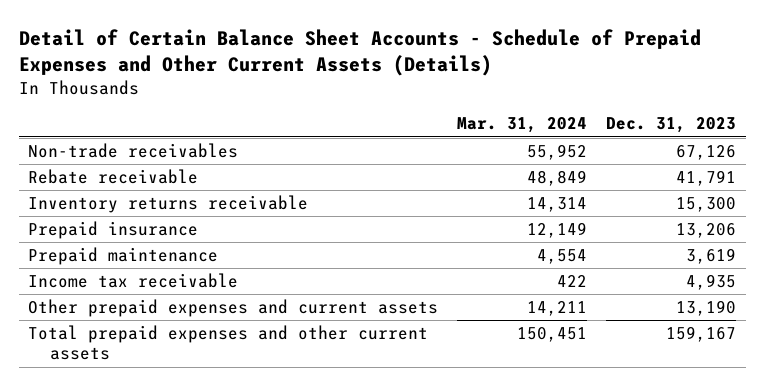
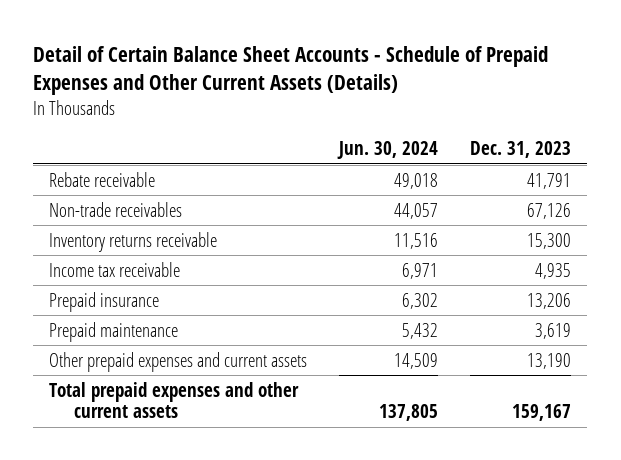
- | Mar. 31, 2024 | Dec. 31, 2023
+ | Jun. 30, 2024 | Dec. 31, 2023
moved down: Non-trade receivables | 44,057 | 67,126
moved up: Income tax receivable | 6,971 | 4,935

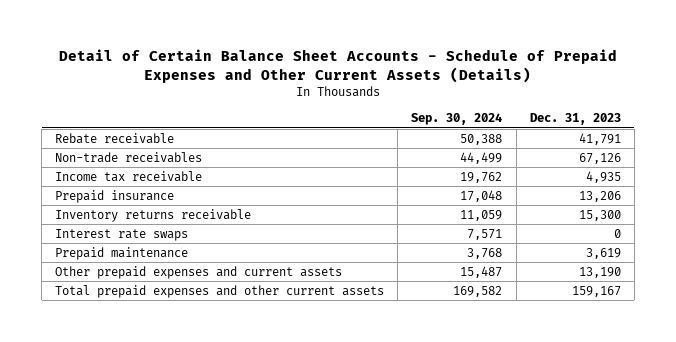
- | Jun. 30, 2024 | Dec. 31, 2023
+ | Sep. 30, 2024 | Dec. 31, 2023
moved down: Inventory returns receivable | 11,059 | 15,300
+ Interest rate swaps | 7,571 | 0

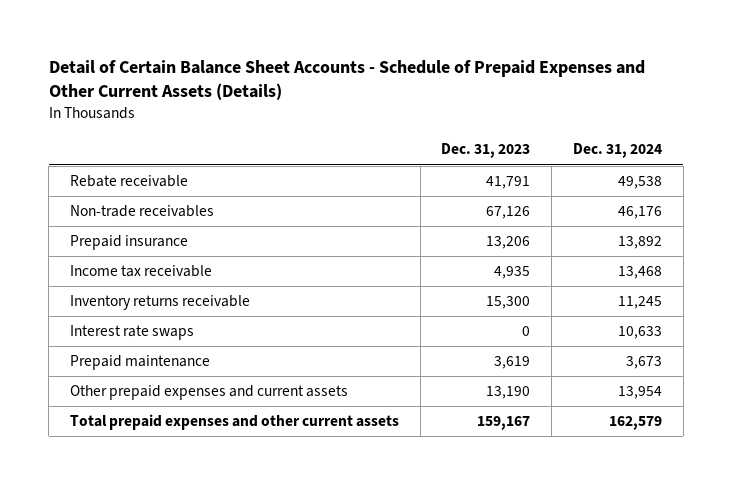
- | Sep. 30, 2024 | Dec. 31, 2023
+ | Dec. 31, 2023 | Dec. 31, 2024
moved down: Income tax receivable | 4,935 | 13,468

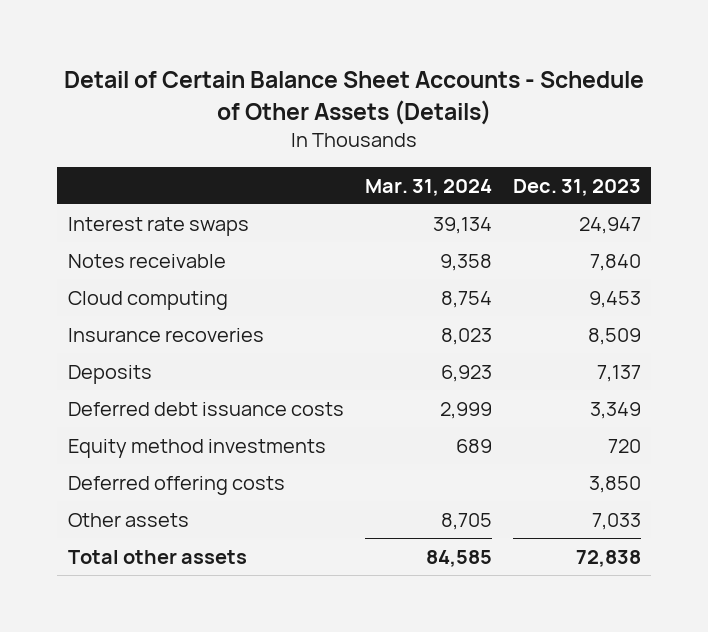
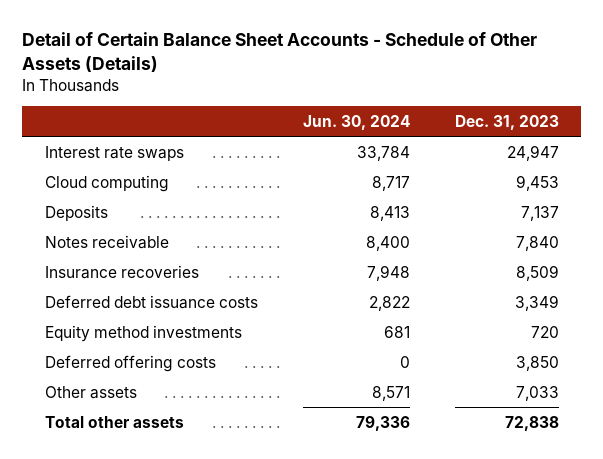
- | Mar. 31, 2024 | Dec. 31, 2023
+ | Jun. 30, 2024 | Dec. 31, 2023
moved down: Notes receivable | 8,400 | 7,840
moved down: Insurance recoveries | 7,948 | 8,509

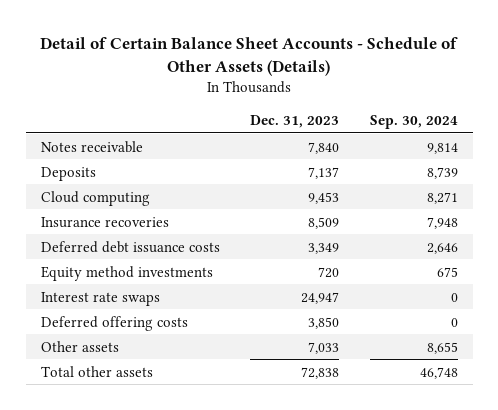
- | Jun. 30, 2024 | Dec. 31, 2023
+ | Dec. 31, 2023 | Sep. 30, 2024
moved down: Deposits | 7,137 | 8,739
moved down: Cloud computing | 9,453 | 8,271
moved down: Interest rate swaps | 24,947 | 0

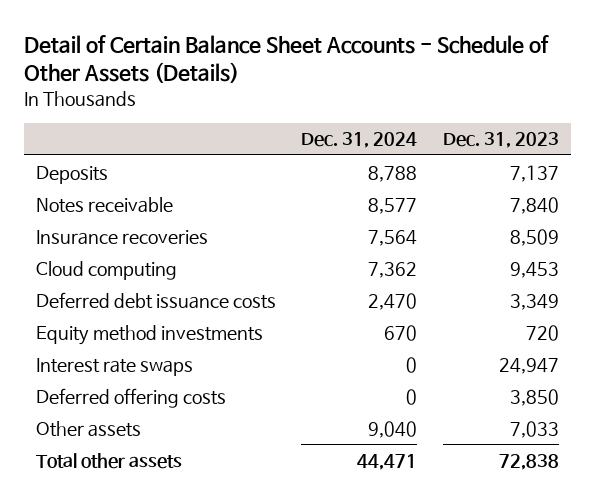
- | Dec. 31, 2023 | Sep. 30, 2024
+ | Dec. 31, 2024 | Dec. 31, 2023
moved down: Notes receivable | 8,577 | 7,840
moved down: Cloud computing | 7,362 | 9,453

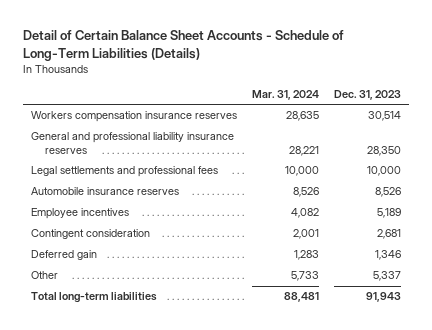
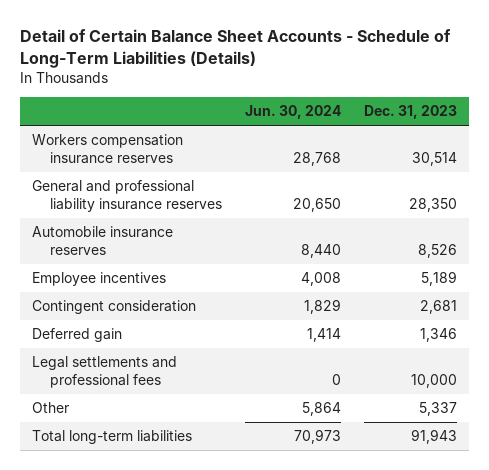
- | Mar. 31, 2024 | Dec. 31, 2023
+ | Jun. 30, 2024 | Dec. 31, 2023
moved down: Legal settlements and professional fees | 0 | 10,000

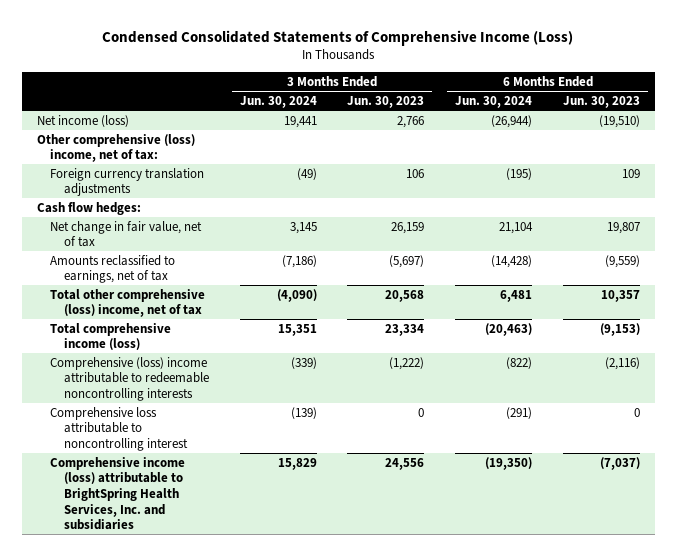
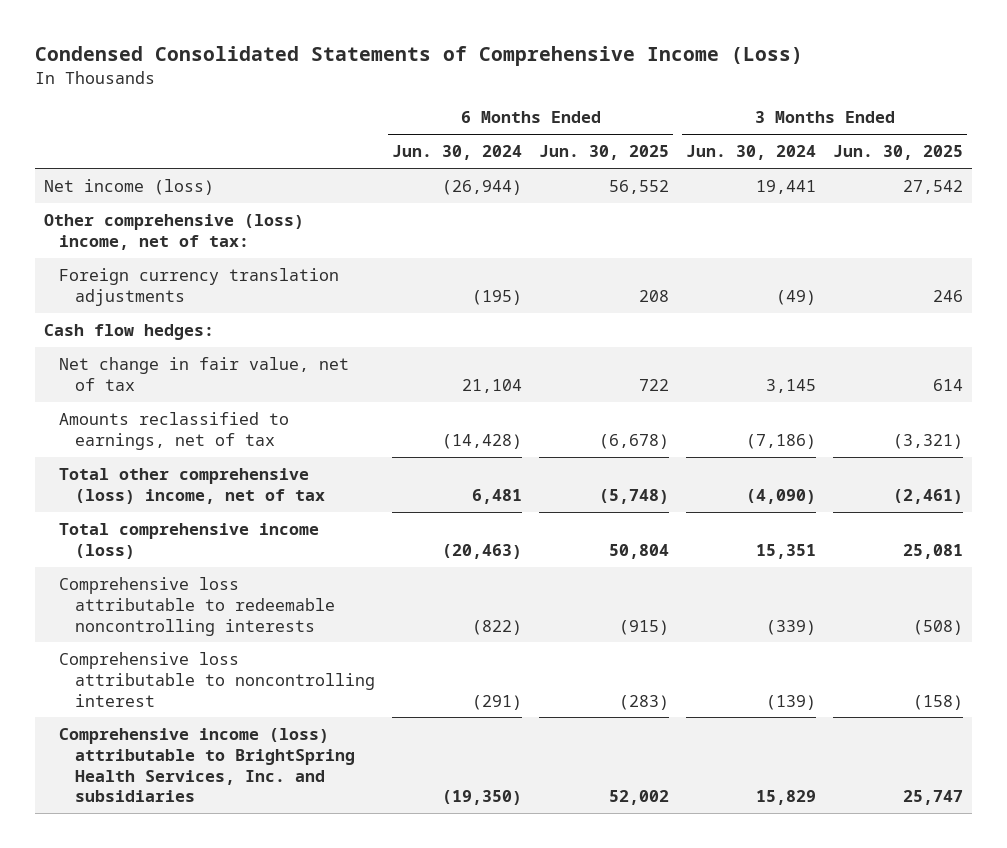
- | 3 Months Ended Jun. 30, 2024 | 3 Months Ended Jun. 30, 2023 | 6 Months Ended Jun. 30, 2024 | 6 Months Ended Jun. 30, 2023
+ | 6 Months Ended Jun. 30, 2024 | 6 Months Ended Jun. 30, 2025 | 3 Months Ended Jun. 30, 2024 | 3 Months Ended Jun. 30, 2025
- Comprehensive (loss) income attributable to redeemable noncontrolling interests | (339) | (1,222) | (822) | (2,116)
+ Comprehensive loss attributable to redeemable noncontrolling interests | (822) | (915) | (339) | (508)

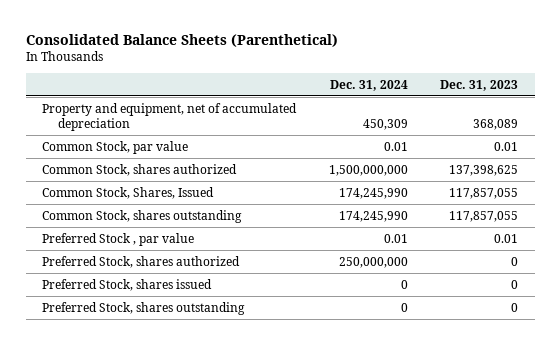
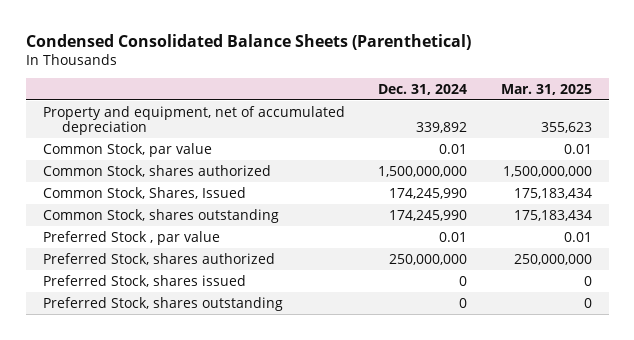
- Consolidated Balance Sheets (Parenthetical)
+ Condensed Consolidated Balance Sheets (Parenthetical)
- | Dec. 31, 2024 | Dec. 31, 2023
+ | Dec. 31, 2024 | Mar. 31, 2025
- Property and equipment, net of accumulated depreciation | 450,309 | 368,089
+ Property and equipment, net of accumulated depreciation | 339,892 | 355,623

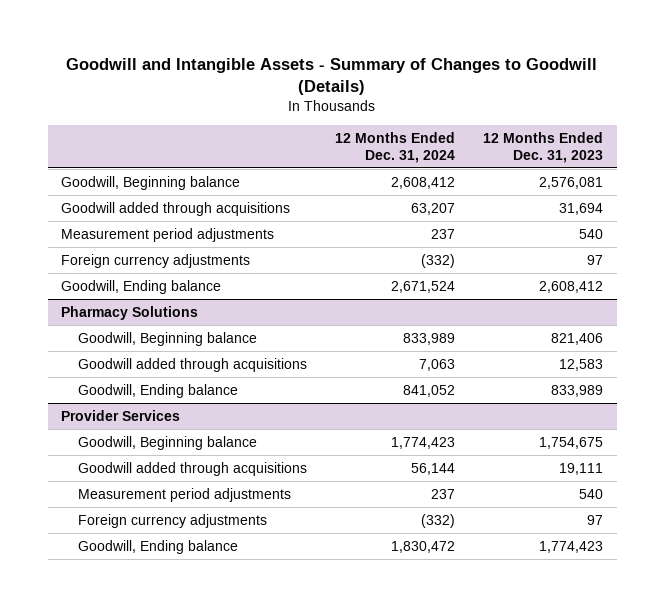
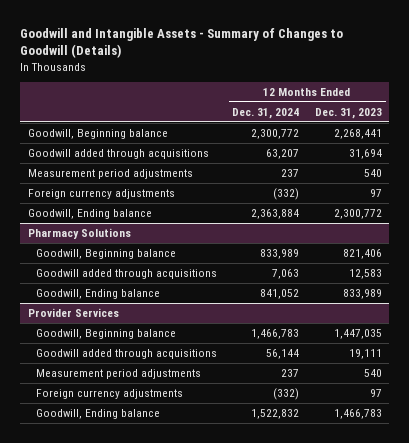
- Goodwill, Beginning balance | 2,608,412 | 2,576,081
+ Goodwill, Beginning balance | 2,300,772 | 2,268,441
- Goodwill, Ending balance | 2,671,524 | 2,608,412
+ Goodwill, Ending balance | 2,363,884 | 2,300,772
@ Provider Services
- Goodwill, Beginning balance | 1,774,423 | 1,754,675
+ Goodwill, Beginning balance | 1,466,783 | 1,447,035
- Goodwill, Ending balance | 1,830,472 | 1,774,423
+ Goodwill, Ending balance | 1,522,832 | 1,466,783

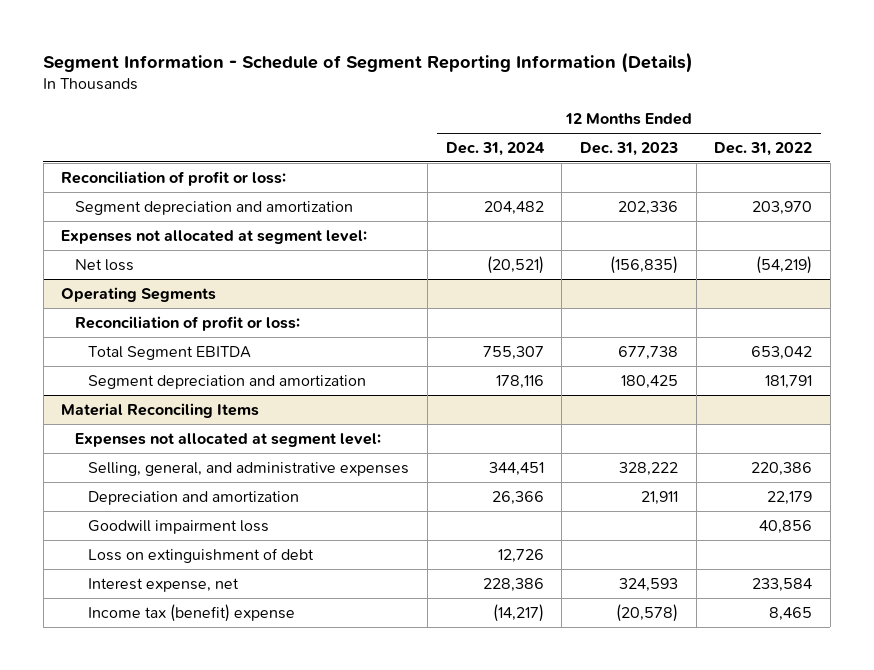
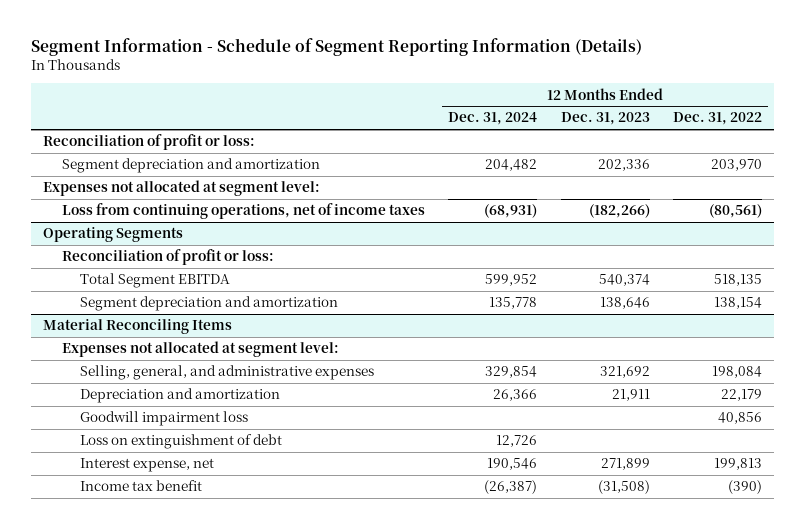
- Net loss | (20,521) | (156,835) | (54,219)
+ Loss from continuing operations, net of income taxes | (68,931) | (182,266) | (80,561)
@ Operating Segments
- Total Segment EBITDA | 755,307 | 677,738 | 653,042
- Segment depreciation and amortization | 178,116 | 180,425 | 181,791
+ Total Segment EBITDA | 599,952 | 540,374 | 518,135
+ Segment depreciation and amortization | 135,778 | 138,646 | 138,154
@ Material Reconciling Items
- Selling, general, and administrative expenses | 344,451 | 328,222 | 220,386
+ Selling, general, and administrative expenses | 329,854 | 321,692 | 198,084
- Interest expense, net | 228,386 | 324,593 | 233,584
- Income tax (benefit) expense | (14,217) | (20,578) | 8,465
+ Interest expense, net | 190,546 | 271,899 | 199,813
+ Income tax benefit | (26,387) | (31,508) | (390)

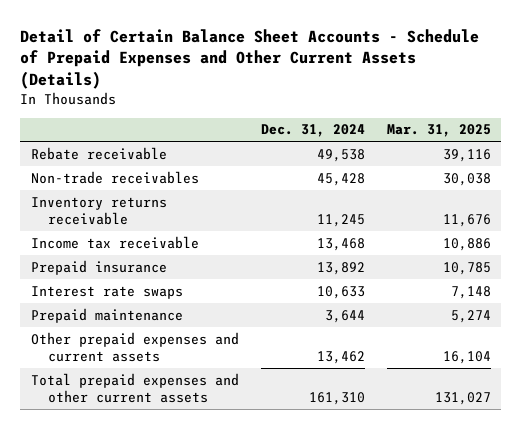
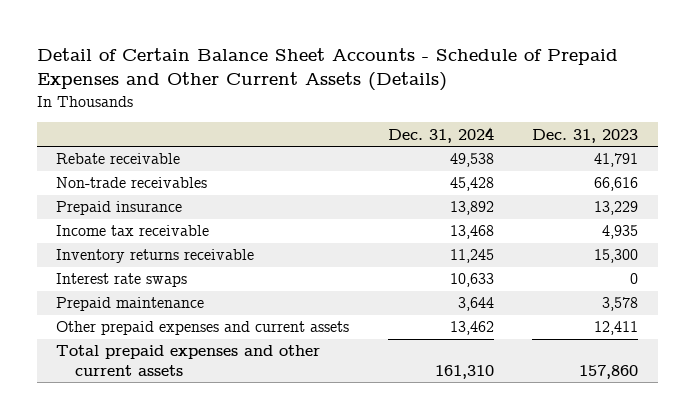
- | Dec. 31, 2024 | Mar. 31, 2025
+ | Dec. 31, 2024 | Dec. 31, 2023
moved down: Income tax receivable | 13,468 | 4,935
moved down: Inventory returns receivable | 11,245 | 15,300

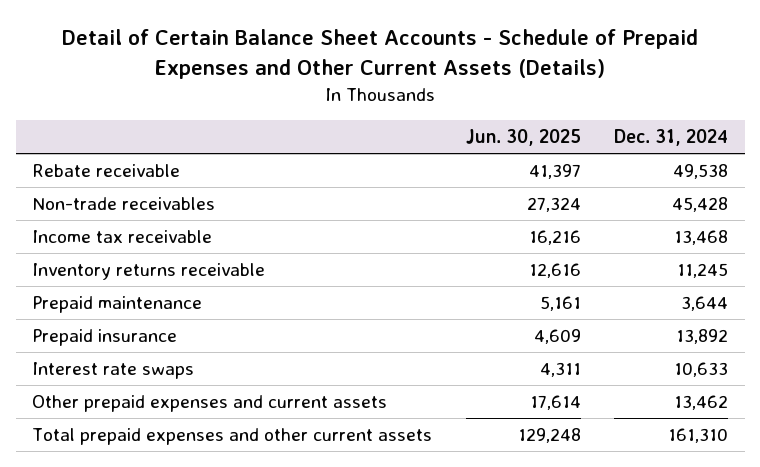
- | Dec. 31, 2024 | Dec. 31, 2023
+ | Jun. 30, 2025 | Dec. 31, 2024
moved down: Prepaid insurance | 4,609 | 13,892
moved down: Interest rate swaps | 4,311 | 10,633

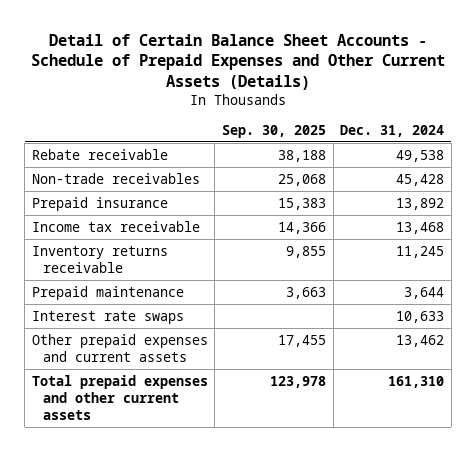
- | Jun. 30, 2025 | Dec. 31, 2024
+ | Sep. 30, 2025 | Dec. 31, 2024
moved up: Prepaid insurance | 15,383 | 13,892

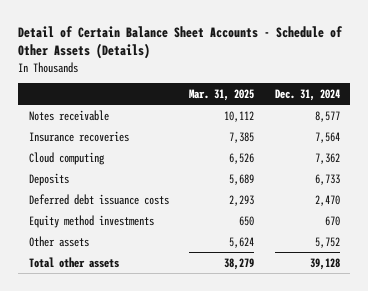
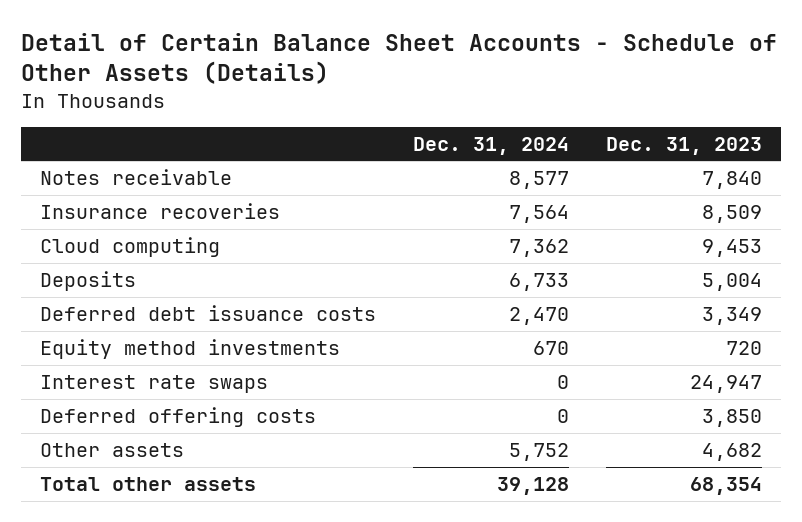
- | Mar. 31, 2025 | Dec. 31, 2024
+ | Dec. 31, 2024 | Dec. 31, 2023
+ Interest rate swaps | 0 | 24,947
+ Deferred offering costs | 0 | 3,850

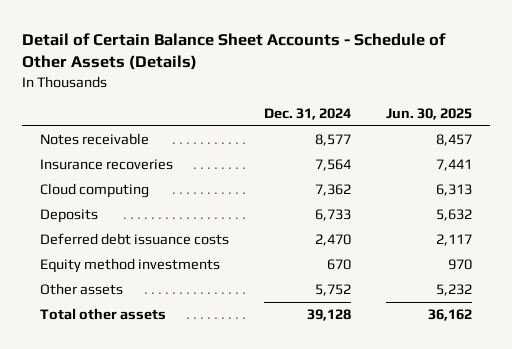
- | Dec. 31, 2024 | Dec. 31, 2023
+ | Dec. 31, 2024 | Jun. 30, 2025
- Interest rate swaps | 0 | 24,947
- Deferred offering costs | 0 | 3,850

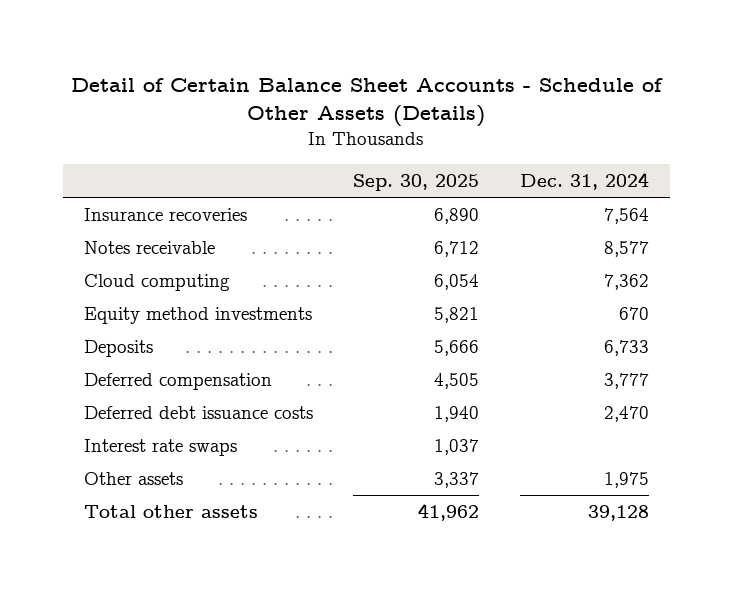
- | Dec. 31, 2024 | Jun. 30, 2025
+ | Sep. 30, 2025 | Dec. 31, 2024
moved down: Notes receivable | 6,712 | 8,577
moved up: Equity method investments | 5,821 | 670
+ Deferred compensation | 4,505 | 3,777
- Other assets | 5,752 | 5,232
+ Interest rate swaps | 1,037 |
+ Other assets | 3,337 | 1,975

